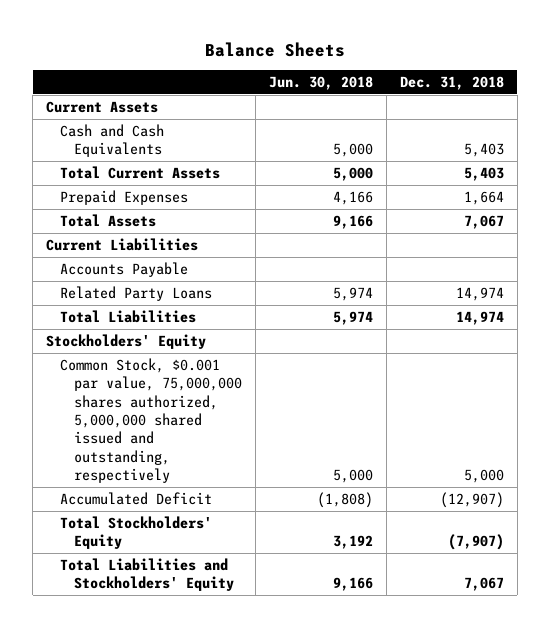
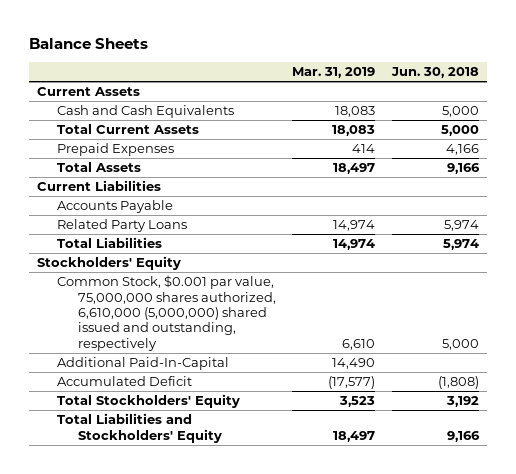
- | Jun. 30, 2018 | Dec. 31, 2018
+ | Mar. 31, 2019 | Jun. 30, 2018
- Common Stock, $0.001 par value, 75,000,000 shares authorized, 5,000,000 shared issued and outstanding, respectively | 5,000 | 5,000
+ Common Stock, $0.001 par value, 75,000,000 shares authorized, 6,610,000 (5,000,000) shared issued and outstanding, respectively | 6,610 | 5,000
+ Additional Paid-In-Capital | 14,490 |

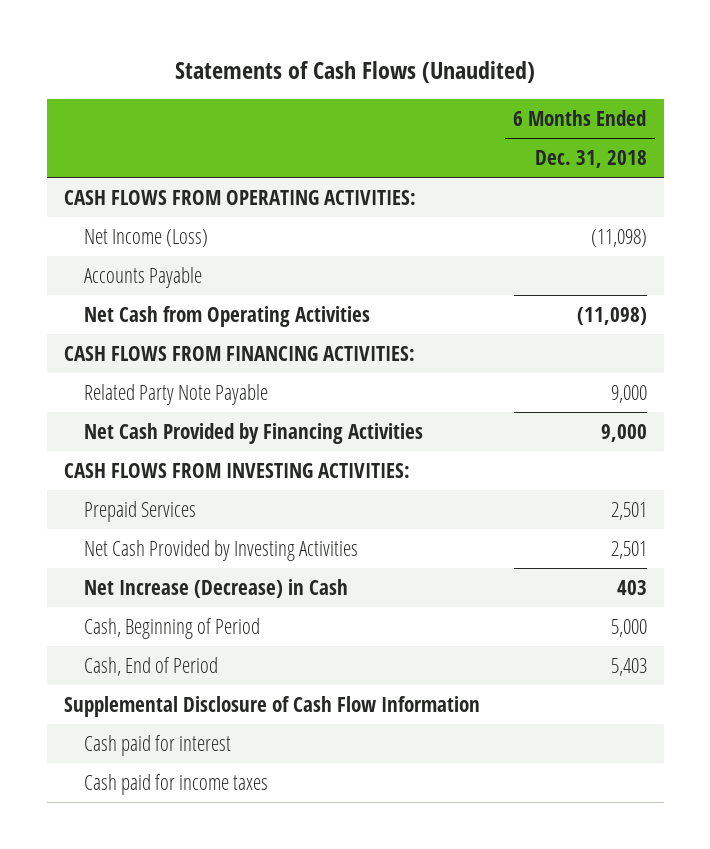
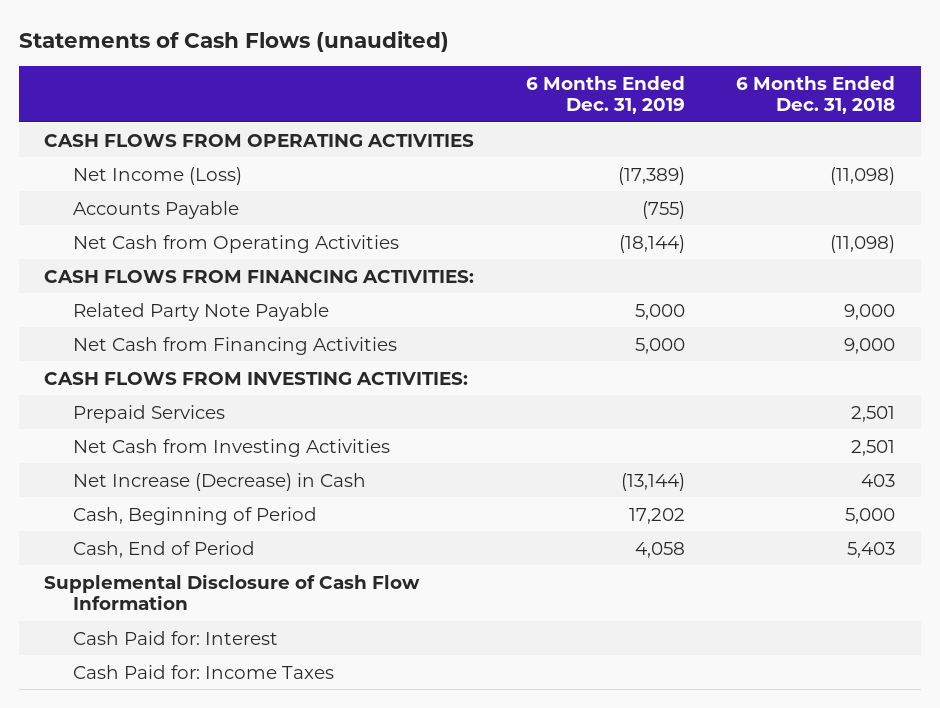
- Statements of Cash Flows (Unaudited)
+ Statements of Cash Flows (unaudited)
- | 6 Months Ended Dec. 31, 2018
+ | 6 Months Ended Dec. 31, 2019 | 6 Months Ended Dec. 31, 2018
- CASH FLOWS FROM OPERATING ACTIVITIES:
+ CASH FLOWS FROM OPERATING ACTIVITIES
- Net Cash Provided by Financing Activities | 9,000
+ Net Cash from Financing Activities | 5,000 | 9,000
- Net Cash Provided by Investing Activities | 2,501
+ Net Cash from Investing Activities | | 2,501
- Cash paid for interest
- Cash paid for income taxes
+ Cash Paid for: Interest
+ Cash Paid for: Income Taxes

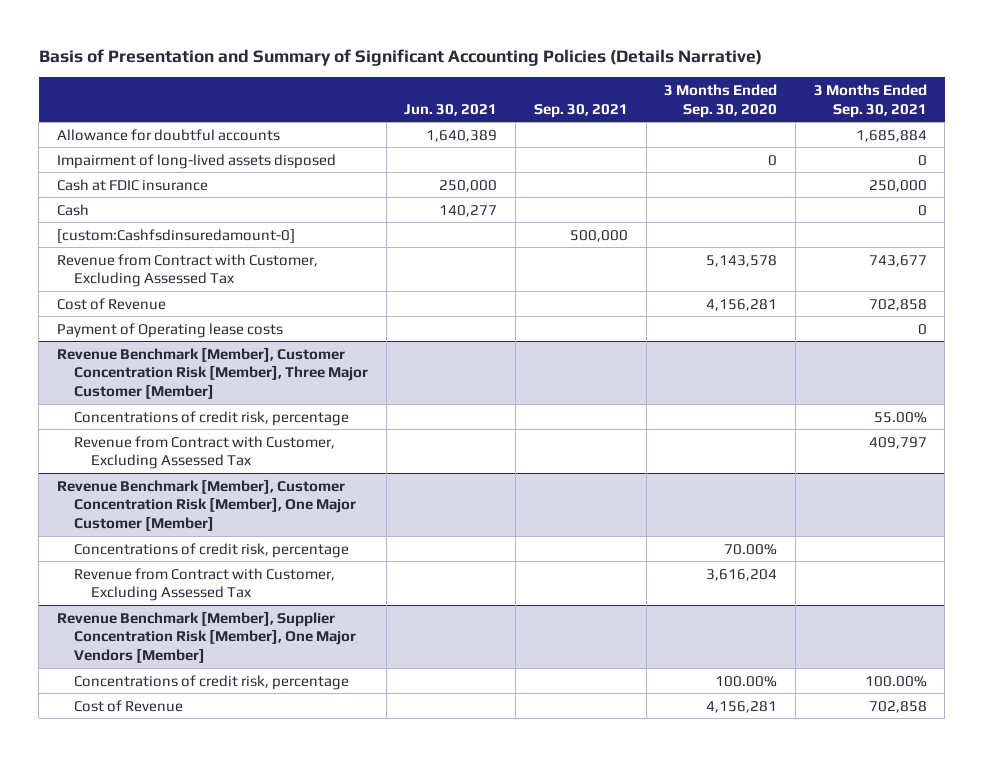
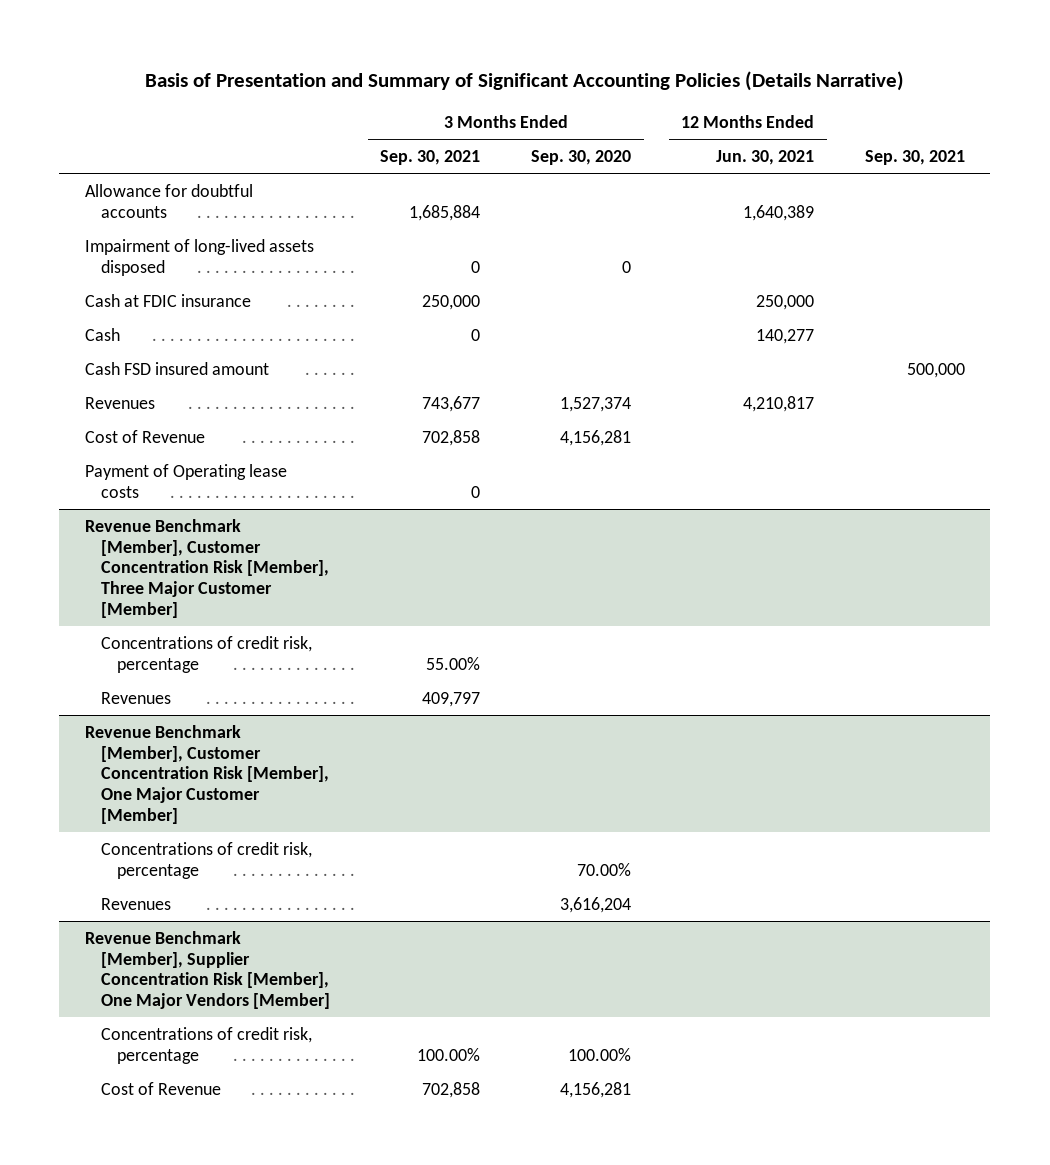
- | Jun. 30, 2021 | Sep. 30, 2021 | 3 Months Ended Sep. 30, 2020 | 3 Months Ended Sep. 30, 2021
+ | 3 Months Ended Sep. 30, 2021 | 3 Months Ended Sep. 30, 2020 | 12 Months Ended Jun. 30, 2021 | Sep. 30, 2021
- [custom:Cashfsdinsuredamount-0] | | 500,000 | |
- Revenue from Contract with Customer, Excluding Assessed Tax | | | 5,143,578 | 743,677
+ Cash FSD insured amount | | | | 500,000
+ Revenues | 743,677 | 1,527,374 | 4,210,817 |
@ Revenue Benchmark [Member], Customer Concentration Risk [Member], Three Major Customer [Member]
- Revenue from Contract with Customer, Excluding Assessed Tax | | | | 409,797
+ Revenues | 409,797 | | |
@ Revenue Benchmark [Member], Customer Concentration Risk [Member], One Major Customer [Member]
- Revenue from Contract with Customer, Excluding Assessed Tax | | | 3,616,204 |
+ Revenues | | 3,616,204 | |

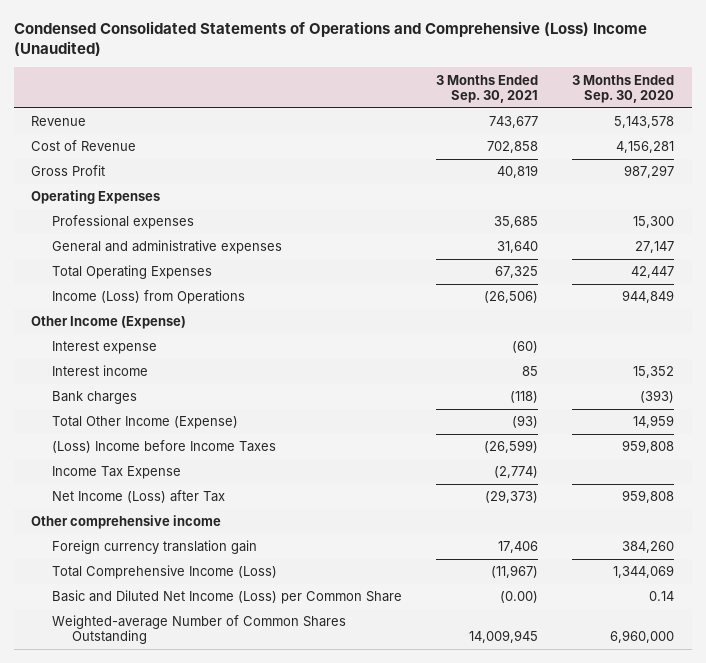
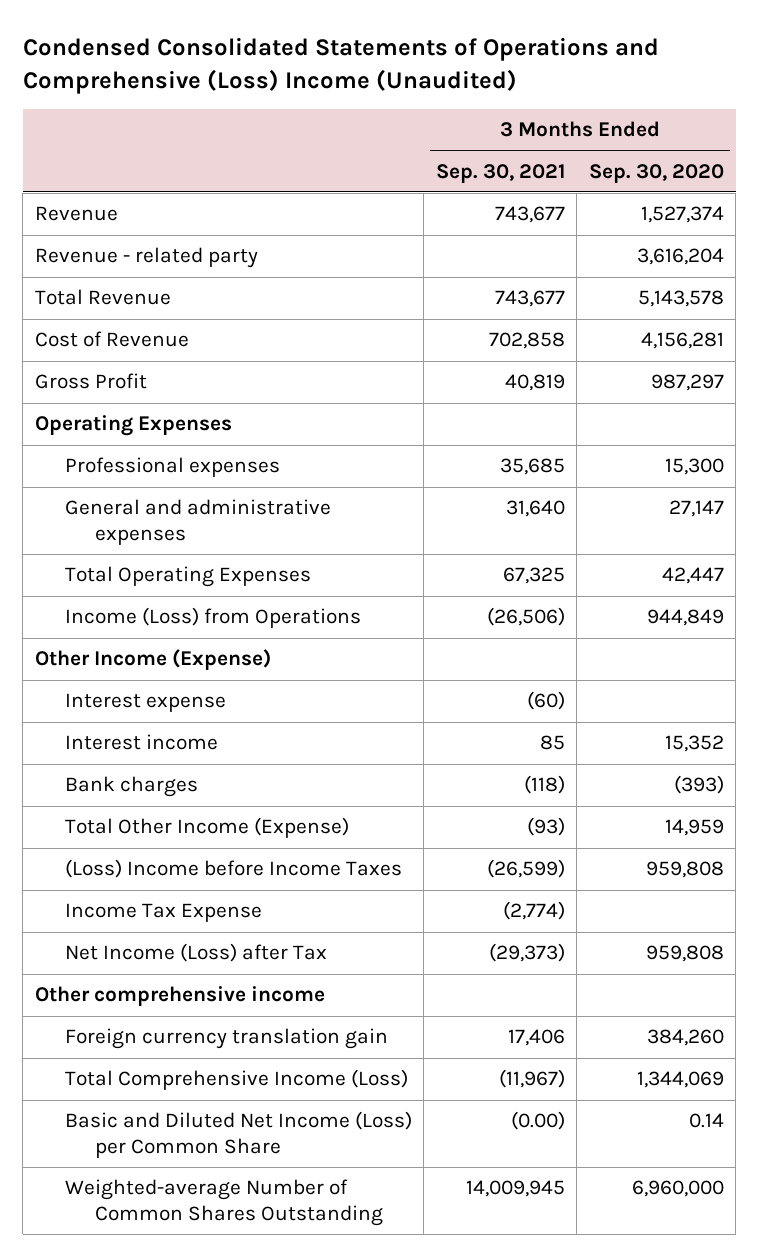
- Revenue | 743,677 | 5,143,578
+ Revenue | 743,677 | 1,527,374
+ Revenue - related party | | 3,616,204
+ Total Revenue | 743,677 | 5,143,578

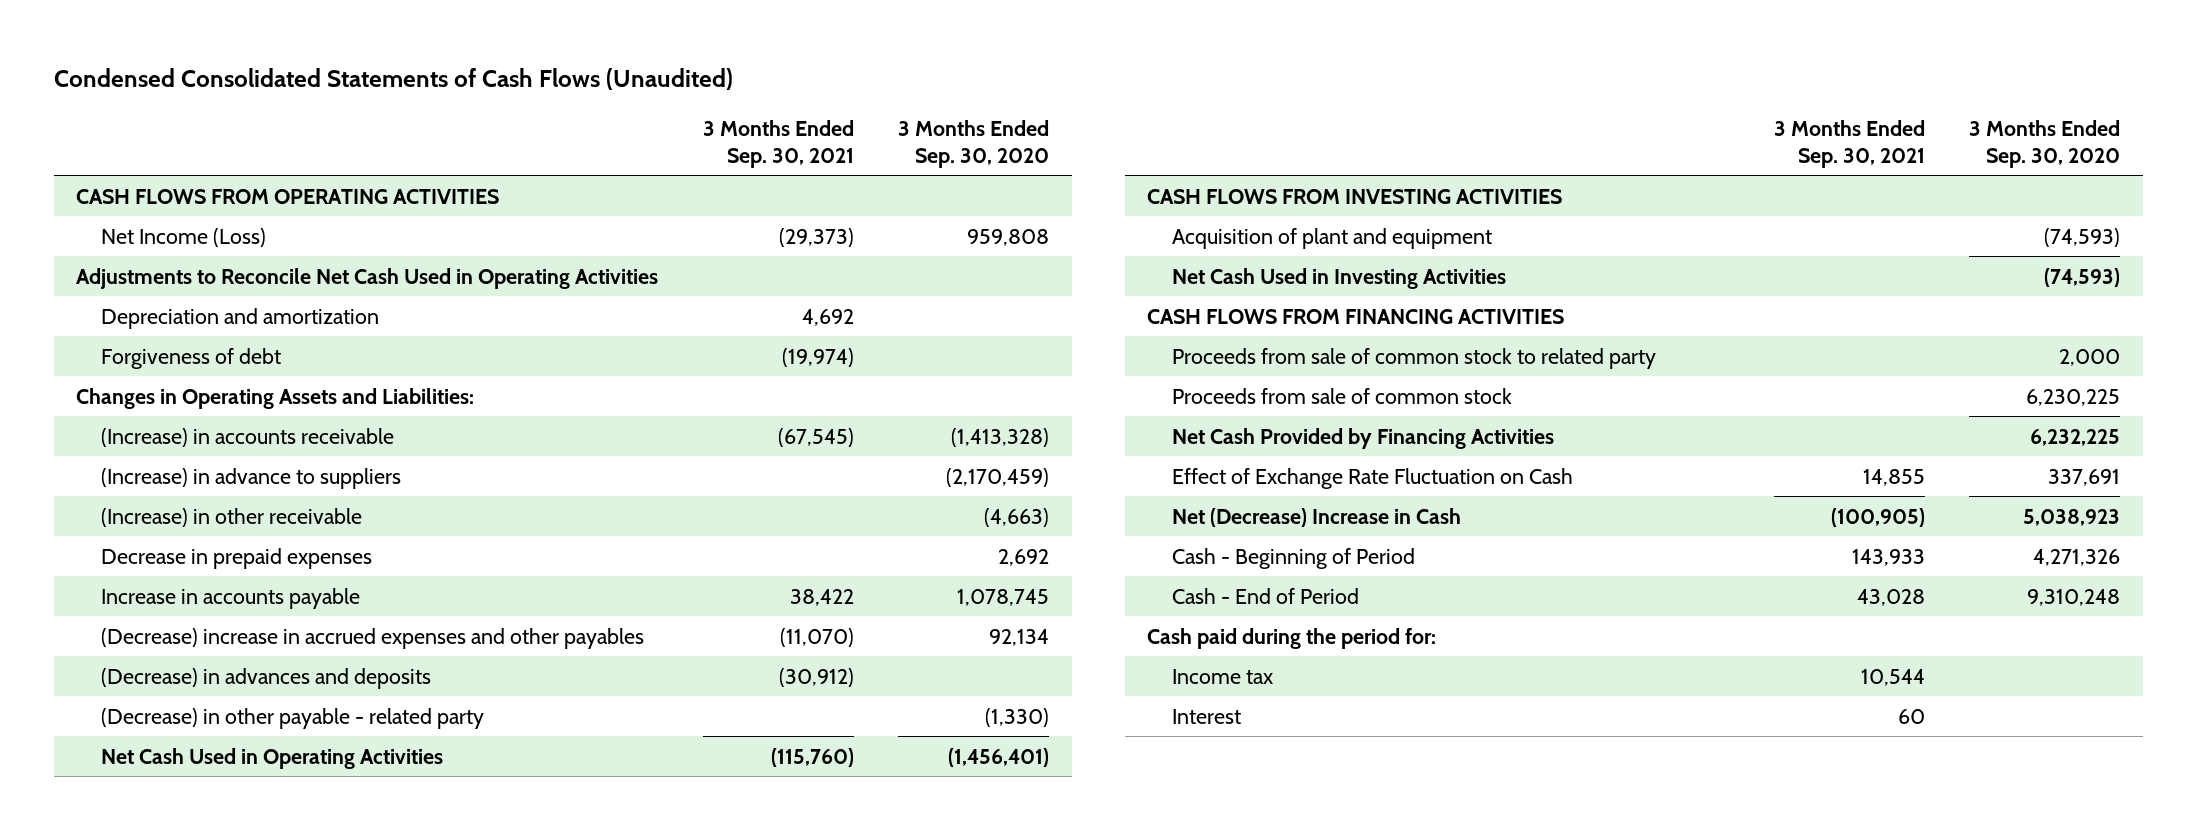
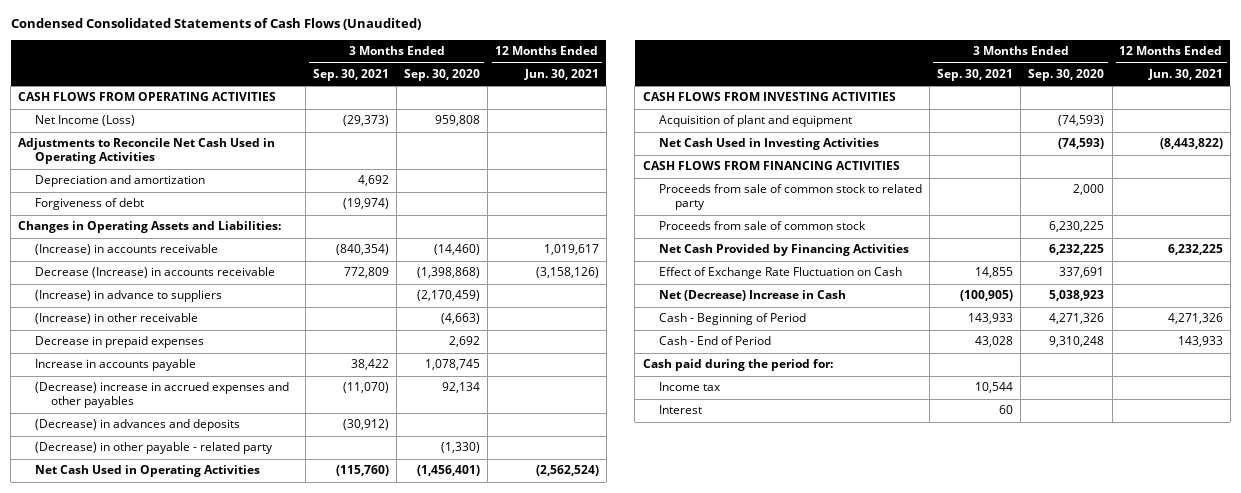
- | 3 Months Ended Sep. 30, 2021 | 3 Months Ended Sep. 30, 2020
+ | 3 Months Ended Sep. 30, 2021 | 3 Months Ended Sep. 30, 2020 | 12 Months Ended Jun. 30, 2021
- (Increase) in accounts receivable | (67,545) | (1,413,328)
+ (Increase) in accounts receivable | (840,354) | (14,460) | 1,019,617
+ Decrease (Increase) in accounts receivable | 772,809 | (1,398,868) | (3,158,126)

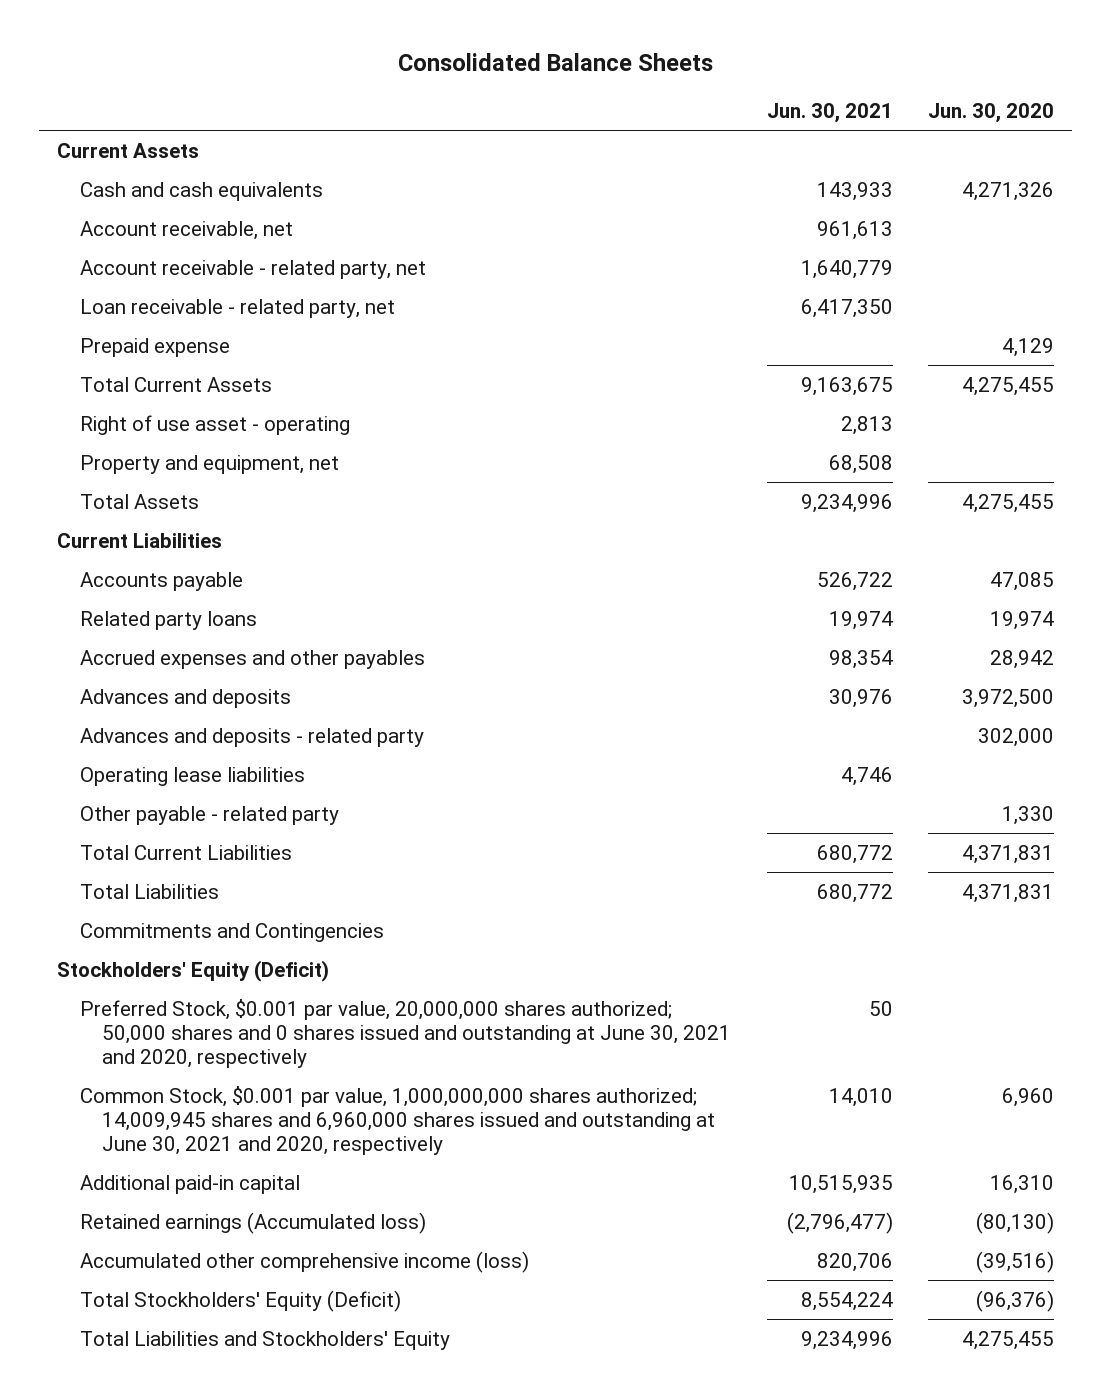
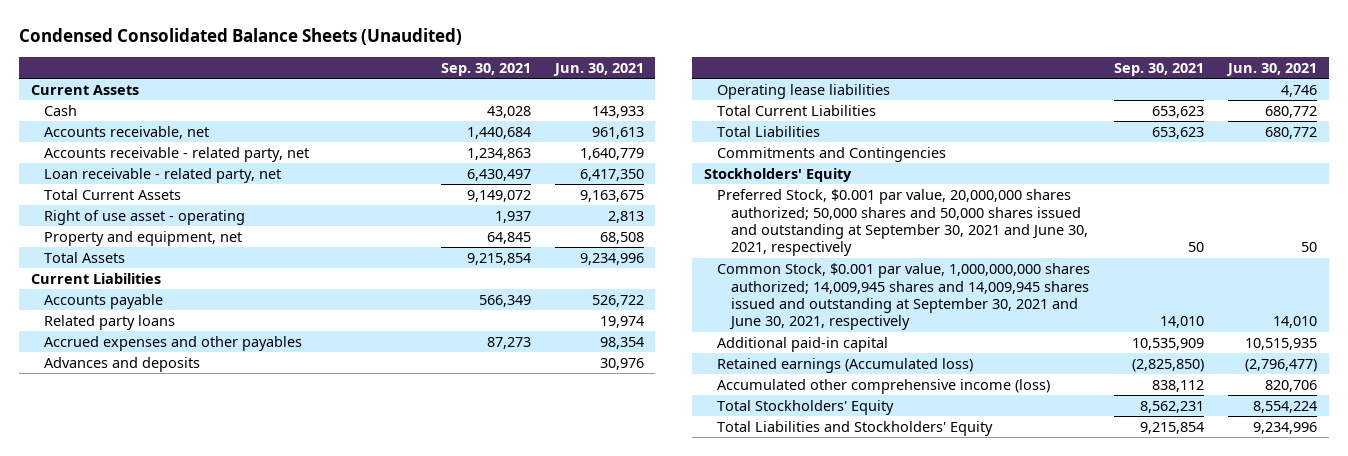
- Consolidated Balance Sheets
+ Condensed Consolidated Balance Sheets (Unaudited)
- | Jun. 30, 2021 | Jun. 30, 2020
+ | Sep. 30, 2021 | Jun. 30, 2021
- Cash and cash equivalents | 143,933 | 4,271,326
- Account receivable, net | 961,613 |
- Account receivable - related party, net | 1,640,779 |
+ Cash | 43,028 | 143,933
+ Accounts receivable, net | 1,440,684 | 961,613
+ Accounts receivable - related party, net | 1,234,863 | 1,640,779
- Prepaid expense | | 4,129
- Advances and deposits - related party | | 302,000
- Other payable - related party | | 1,330
- Stockholders' Equity (Deficit)
- Preferred Stock, $0.001 par value, 20,000,000 shares authorized; 50,000 shares and 0 shares issued and outstanding at June 30, 2021 and 2020, respectively | 50 |
- Common Stock, $0.001 par value, 1,000,000,000 shares authorized; 14,009,945 shares and 6,960,000 shares issued and outstanding at June 30, 2021 and 2020, respectively | 14,010 | 6,960
+ Stockholders' Equity
+ Preferred Stock, $0.001 par value, 20,000,000 shares authorized; 50,000 shares and 50,000 shares issued and outstanding at September 30, 2021 and June 30, 2021, respectively | 50 | 50
+ Common Stock, $0.001 par value, 1,000,000,000 shares authorized; 14,009,945 shares and 14,009,945 shares issued and outstanding at September 30, 2021 and June 30, 2021, respectively | 14,010 | 14,010
- Total Stockholders' Equity (Deficit) | 8,554,224 | (96,376)
+ Total Stockholders' Equity | 8,562,231 | 8,554,224

